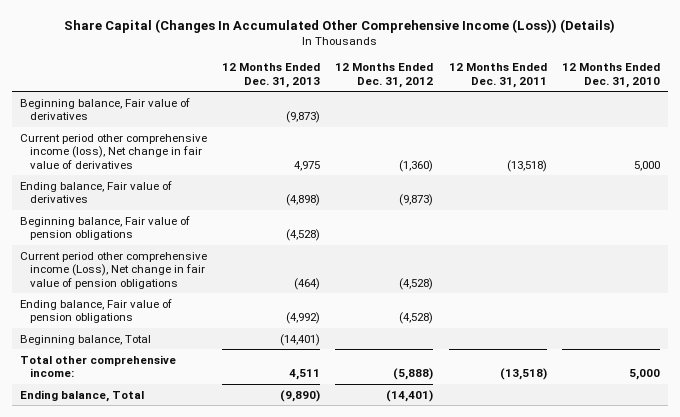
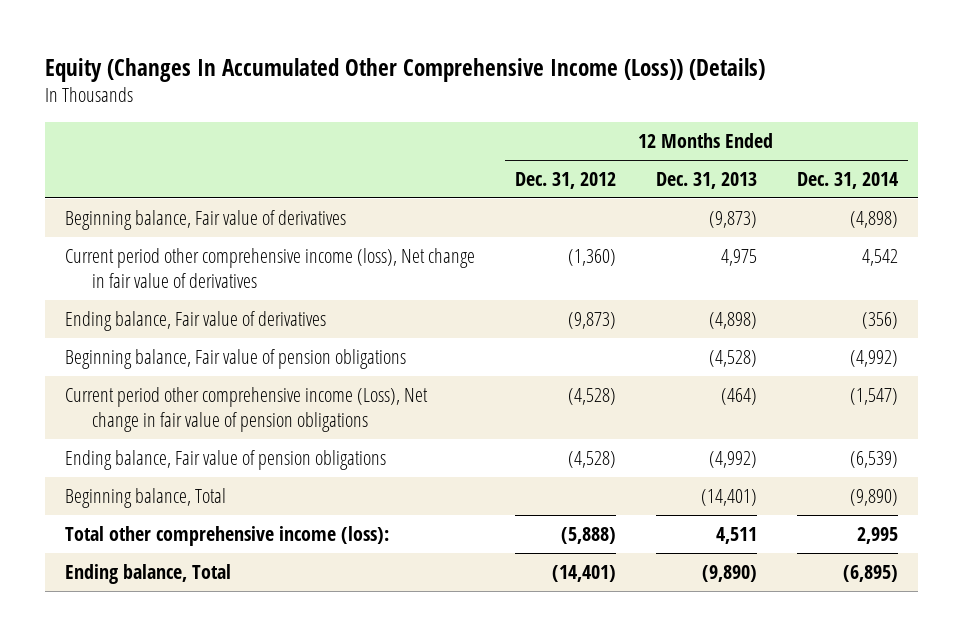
- Share Capital (Changes In Accumulated Other Comprehensive Income (Loss)) (Details)
+ Equity (Changes In Accumulated Other Comprehensive Income (Loss)) (Details)
- | 12 Months Ended Dec. 31, 2013 | 12 Months Ended Dec. 31, 2012 | 12 Months Ended Dec. 31, 2011 | 12 Months Ended Dec. 31, 2010
+ | 12 Months Ended Dec. 31, 2012 | 12 Months Ended Dec. 31, 2013 | 12 Months Ended Dec. 31, 2014
- Total other comprehensive income: | 4,511 | (5,888) | (13,518) | 5,000
+ Total other comprehensive income (loss): | (5,888) | 4,511 | 2,995

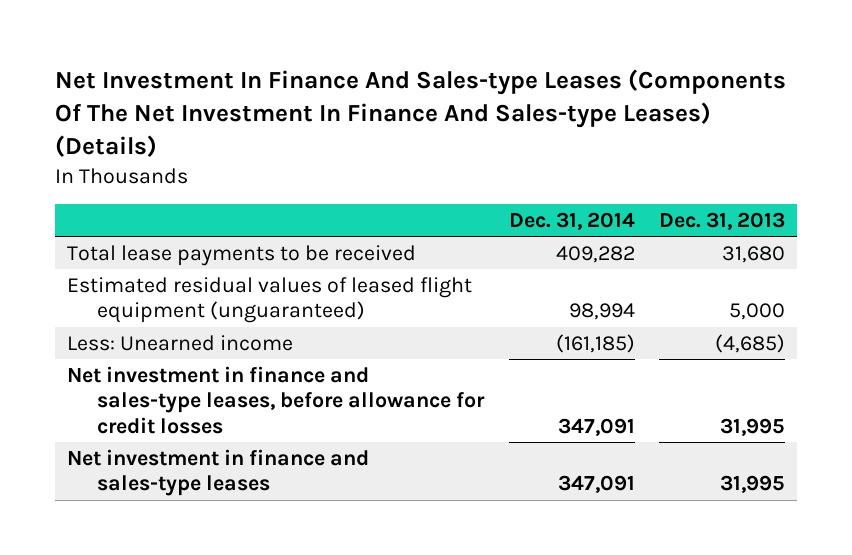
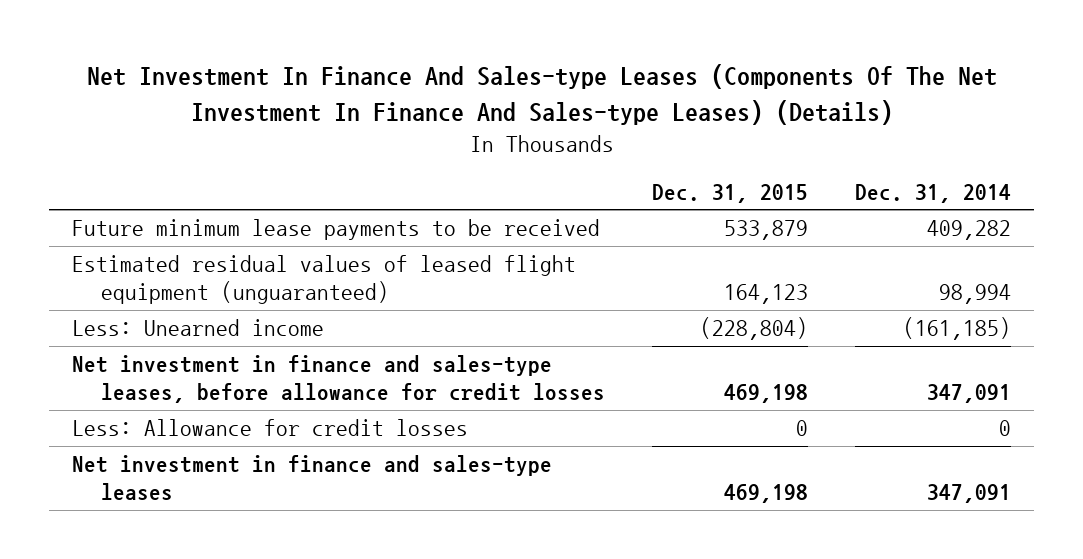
- | Dec. 31, 2014 | Dec. 31, 2013
+ | Dec. 31, 2015 | Dec. 31, 2014
- Total lease payments to be received | 409,282 | 31,680
+ Future minimum lease payments to be received | 533,879 | 409,282
+ Less: Allowance for credit losses | 0 | 0

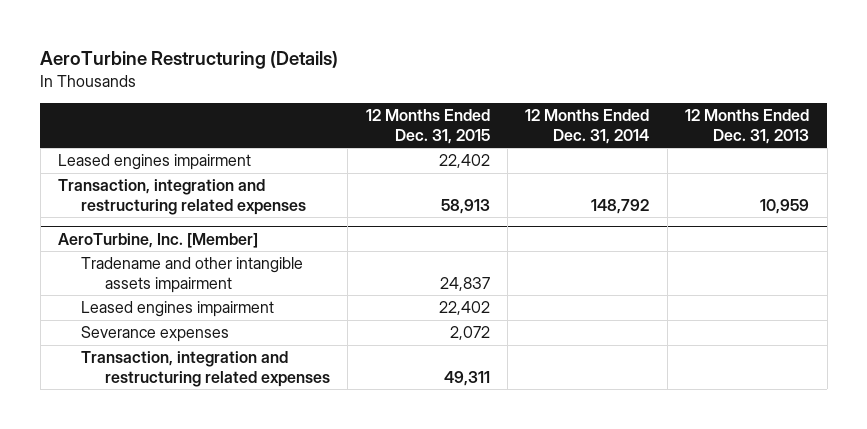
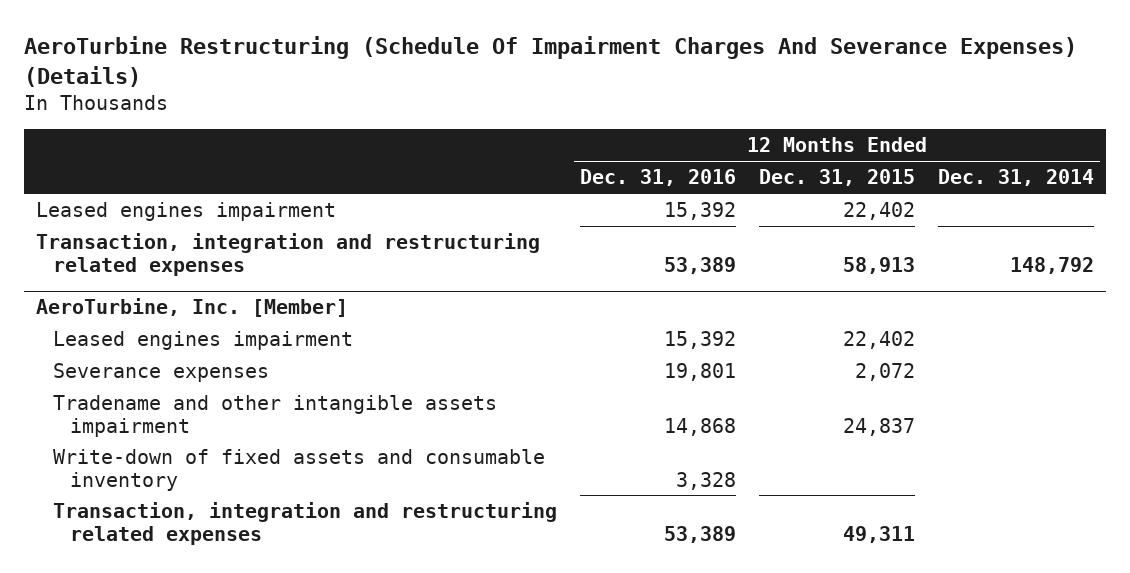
- AeroTurbine Restructuring (Details)
+ AeroTurbine Restructuring (Schedule Of Impairment Charges And Severance Expenses) (Details)
- | 12 Months Ended Dec. 31, 2015 | 12 Months Ended Dec. 31, 2014 | 12 Months Ended Dec. 31, 2013
+ | 12 Months Ended Dec. 31, 2016 | 12 Months Ended Dec. 31, 2015 | 12 Months Ended Dec. 31, 2014
@ AeroTurbine, Inc. [Member]
moved down: Tradename and other intangible assets impairment | 14,868 | 24,837 |
+ Write-down of fixed assets and consumable inventory | 3,328 | |

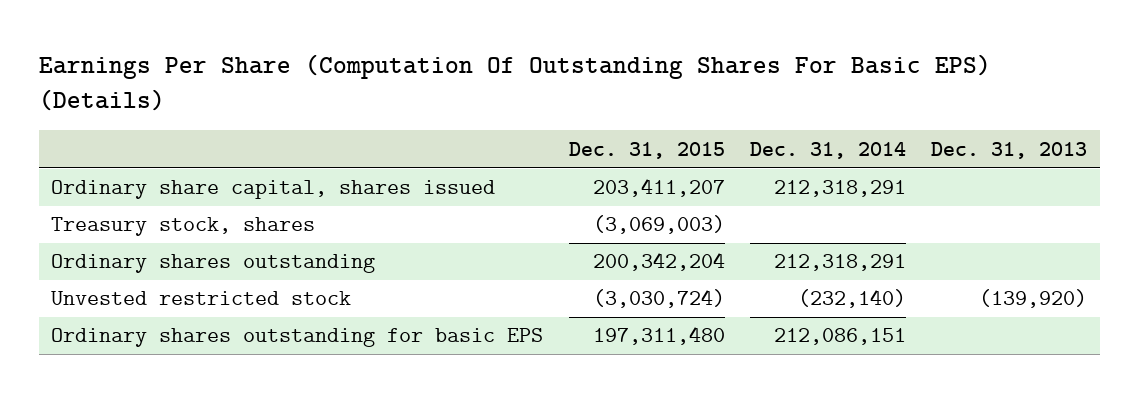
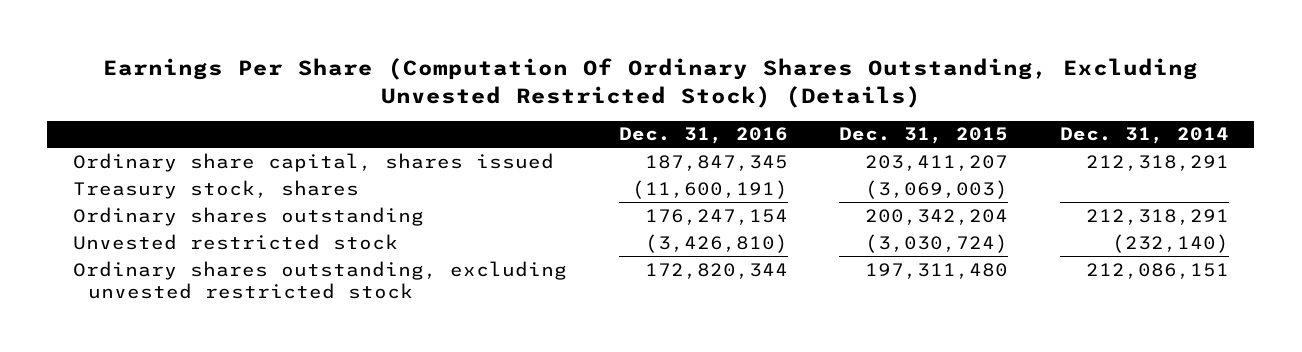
- Earnings Per Share (Computation Of Outstanding Shares For Basic EPS) (Details)
+ Earnings Per Share (Computation Of Ordinary Shares Outstanding, Excluding Unvested Restricted Stock) (Details)
- | Dec. 31, 2015 | Dec. 31, 2014 | Dec. 31, 2013
+ | Dec. 31, 2016 | Dec. 31, 2015 | Dec. 31, 2014
- Ordinary shares outstanding for basic EPS | 197,311,480 | 212,086,151 |
+ Ordinary shares outstanding, excluding unvested restricted stock | 172,820,344 | 197,311,480 | 212,086,151

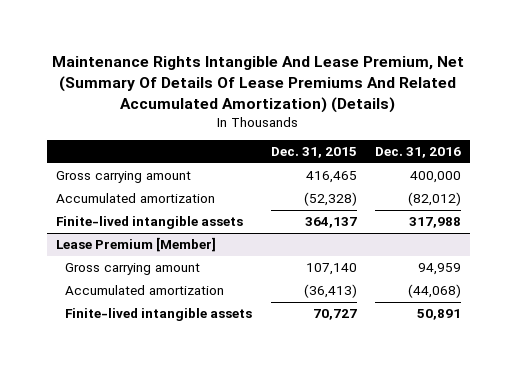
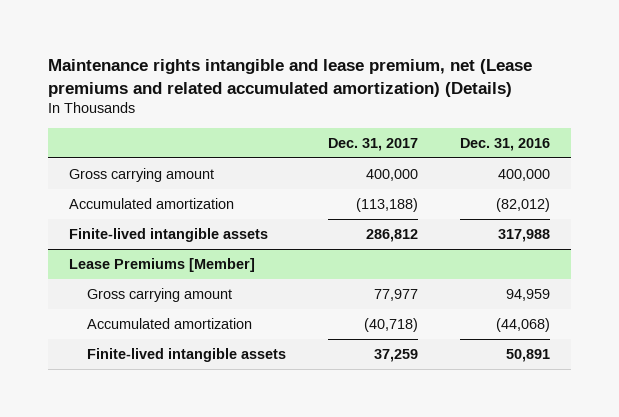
- Maintenance Rights Intangible And Lease Premium, Net (Summary Of Details Of Lease Premiums And Related Accumulated Amortization) (Details)
+ Maintenance rights intangible and lease premium, net (Lease premiums and related accumulated amortization) (Details)
- | Dec. 31, 2015 | Dec. 31, 2016
+ | Dec. 31, 2017 | Dec. 31, 2016
- Lease Premium [Member]
+ Lease Premiums [Member]

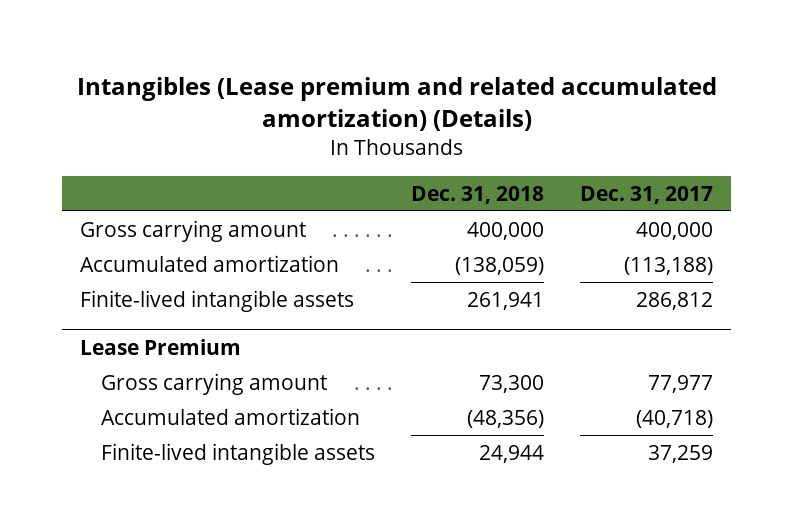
- Maintenance rights intangible and lease premium, net (Lease premiums and related accumulated amortization) (Details)
+ Intangibles (Lease premium and related accumulated amortization) (Details)
- | Dec. 31, 2017 | Dec. 31, 2016
+ | Dec. 31, 2018 | Dec. 31, 2017
- Lease Premiums [Member]
+ Lease Premium

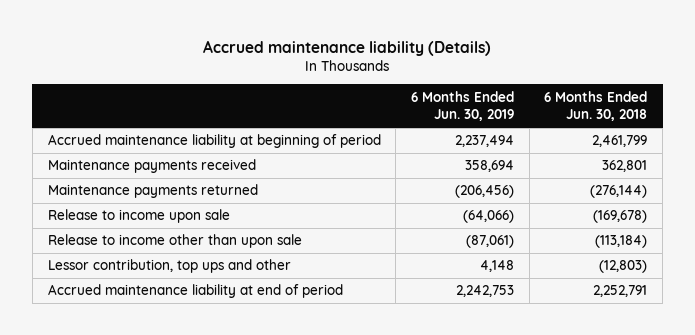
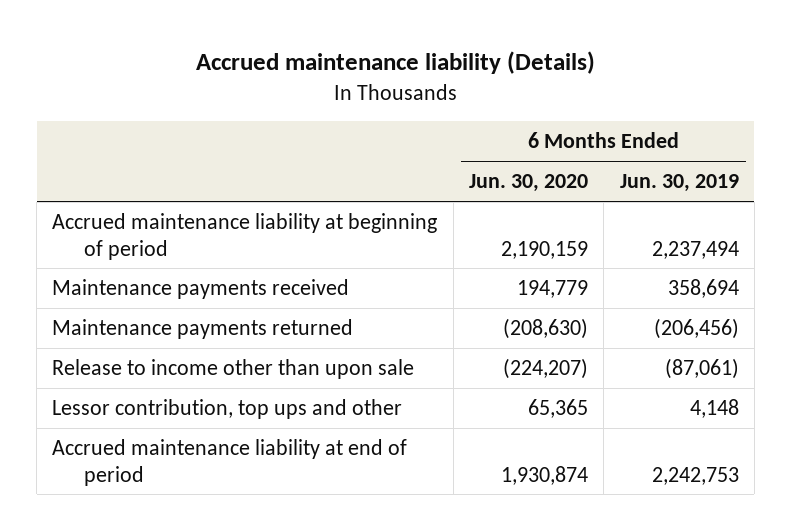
- | 6 Months Ended Jun. 30, 2019 | 6 Months Ended Jun. 30, 2018
+ | 6 Months Ended Jun. 30, 2020 | 6 Months Ended Jun. 30, 2019
- Release to income upon sale | (64,066) | (169,678)

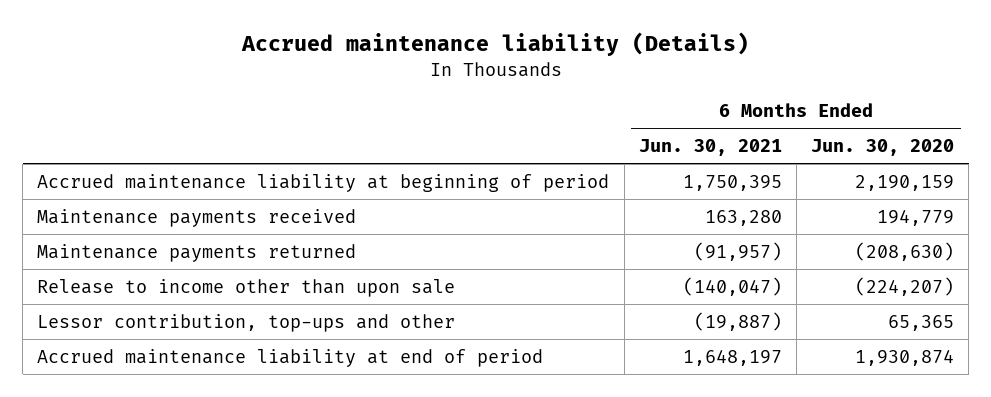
- | 6 Months Ended Jun. 30, 2020 | 6 Months Ended Jun. 30, 2019
+ | 6 Months Ended Jun. 30, 2021 | 6 Months Ended Jun. 30, 2020
- Lessor contribution, top ups and other | 65,365 | 4,148
+ Lessor contribution, top-ups and other | (19,887) | 65,365

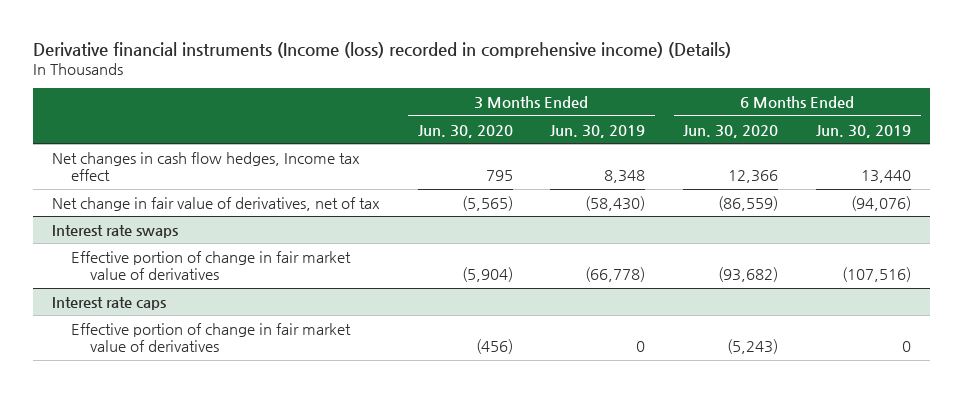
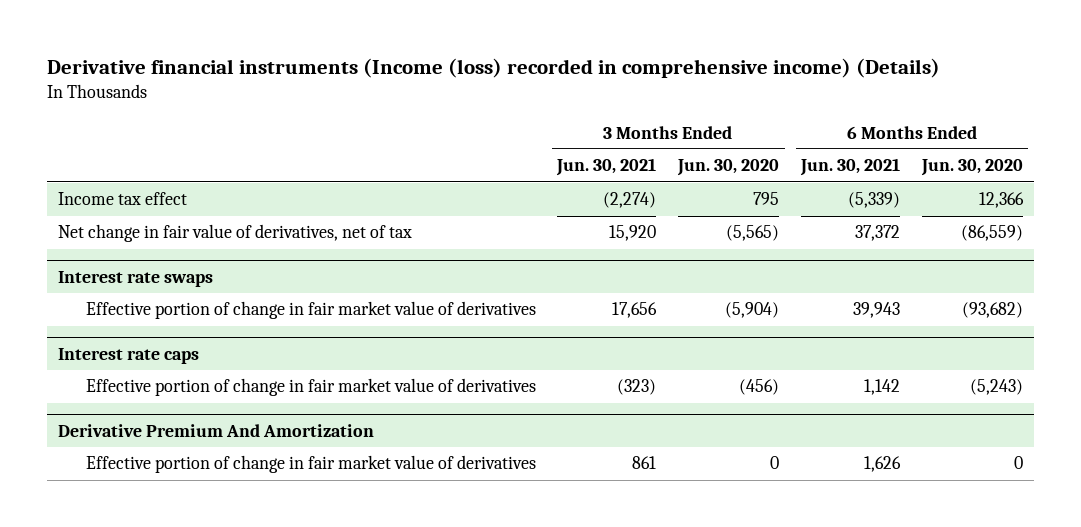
- | 3 Months Ended Jun. 30, 2020 | 3 Months Ended Jun. 30, 2019 | 6 Months Ended Jun. 30, 2020 | 6 Months Ended Jun. 30, 2019
+ | 3 Months Ended Jun. 30, 2021 | 3 Months Ended Jun. 30, 2020 | 6 Months Ended Jun. 30, 2021 | 6 Months Ended Jun. 30, 2020
- Net changes in cash flow hedges, Income tax effect | 795 | 8,348 | 12,366 | 13,440
+ Income tax effect | (2,274) | 795 | (5,339) | 12,366
+ Derivative Premium And Amortization
+ Effective portion of change in fair market value of derivatives | 861 | 0 | 1,626 | 0

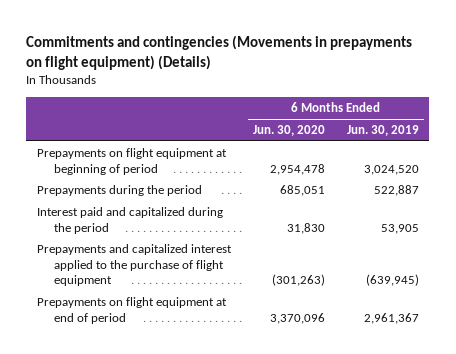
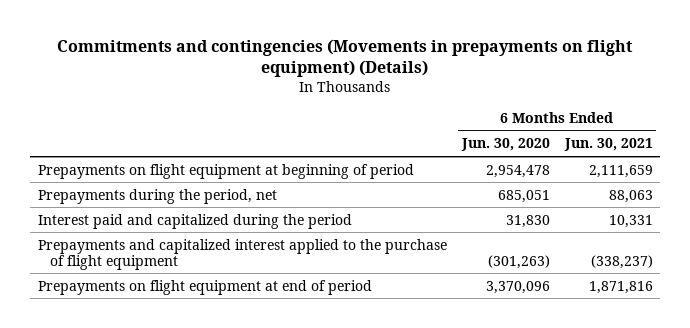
- | 6 Months Ended Jun. 30, 2020 | 6 Months Ended Jun. 30, 2019
+ | 6 Months Ended Jun. 30, 2020 | 6 Months Ended Jun. 30, 2021
- Prepayments during the period | 685,051 | 522,887
+ Prepayments during the period, net | 685,051 | 88,063

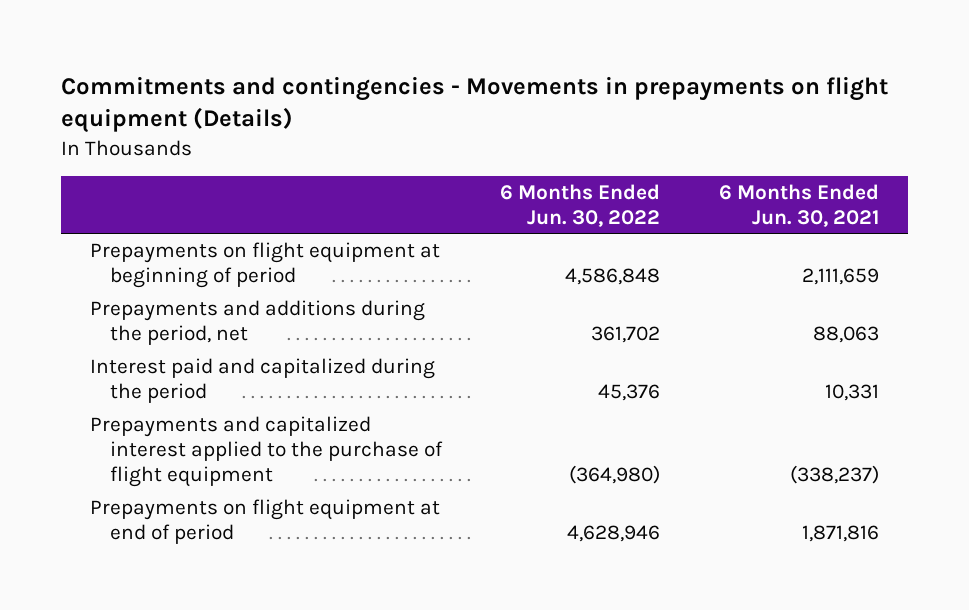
- Commitments and contingencies (Movements in prepayments on flight equipment) (Details)
+ Commitments and contingencies - Movements in prepayments on flight equipment (Details)
- | 6 Months Ended Jun. 30, 2020 | 6 Months Ended Jun. 30, 2021
+ | 6 Months Ended Jun. 30, 2022 | 6 Months Ended Jun. 30, 2021
- Prepayments during the period, net | 685,051 | 88,063
+ Prepayments and additions during the period, net | 361,702 | 88,063

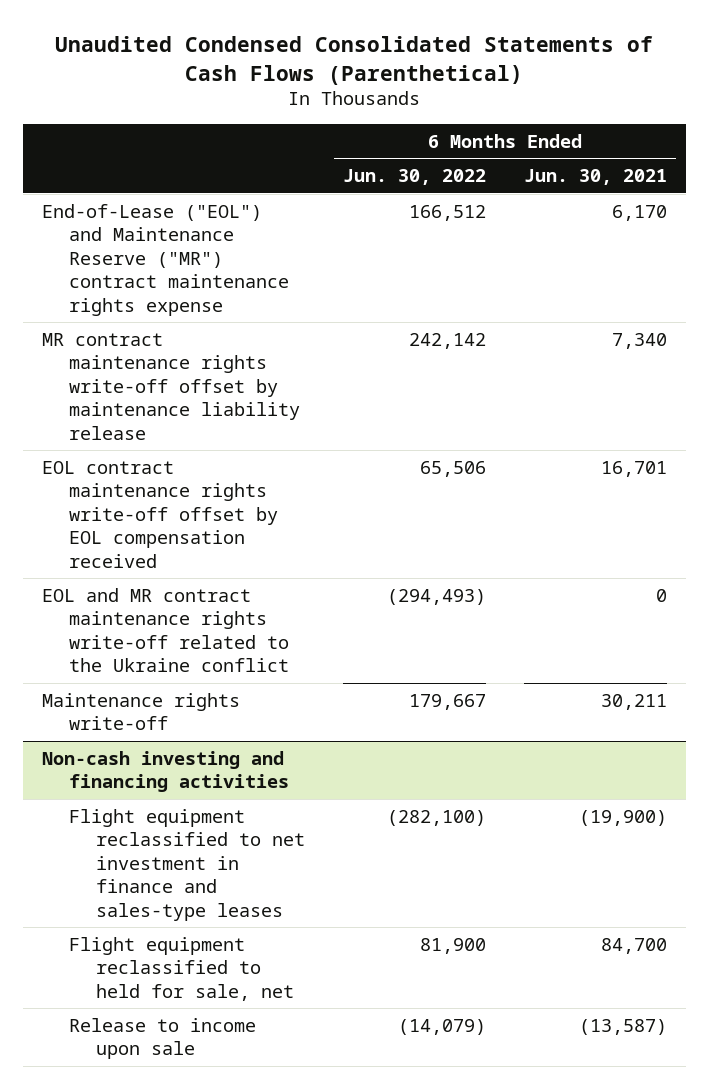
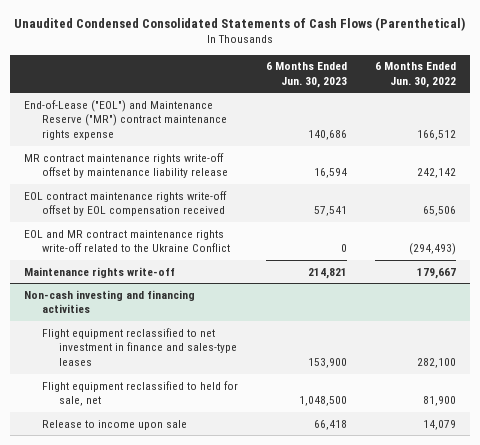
- | 6 Months Ended Jun. 30, 2022 | 6 Months Ended Jun. 30, 2021
+ | 6 Months Ended Jun. 30, 2023 | 6 Months Ended Jun. 30, 2022
- EOL and MR contract maintenance rights write-off related to the Ukraine conflict | (294,493) | 0
+ EOL and MR contract maintenance rights write-off related to the Ukraine Conflict | 0 | (294,493)
@ Non-cash investing and financing activities
- Flight equipment reclassified to net investment in finance and sales-type leases | (282,100) | (19,900)
+ Flight equipment reclassified to net investment in finance and sales-type leases | 153,900 | 282,100
- Release to income upon sale | (14,079) | (13,587)
+ Release to income upon sale | 66,418 | 14,079

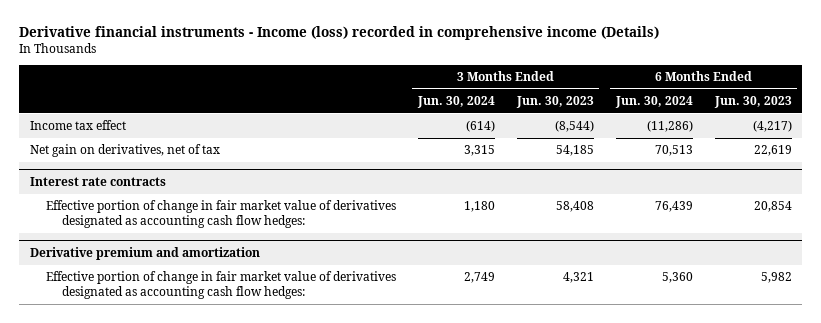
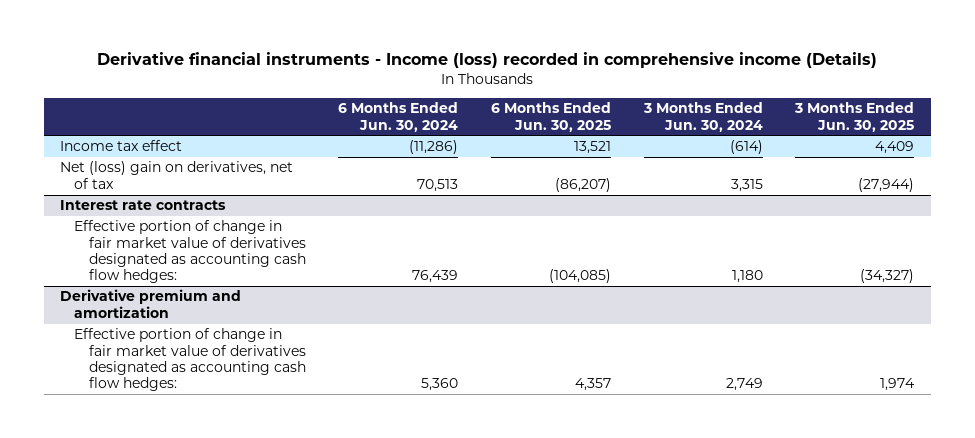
- | 3 Months Ended Jun. 30, 2024 | 3 Months Ended Jun. 30, 2023 | 6 Months Ended Jun. 30, 2024 | 6 Months Ended Jun. 30, 2023
+ | 6 Months Ended Jun. 30, 2024 | 6 Months Ended Jun. 30, 2025 | 3 Months Ended Jun. 30, 2024 | 3 Months Ended Jun. 30, 2025
- Net gain on derivatives, net of tax | 3,315 | 54,185 | 70,513 | 22,619
+ Net (loss) gain on derivatives, net of tax | 70,513 | (86,207) | 3,315 | (27,944)

